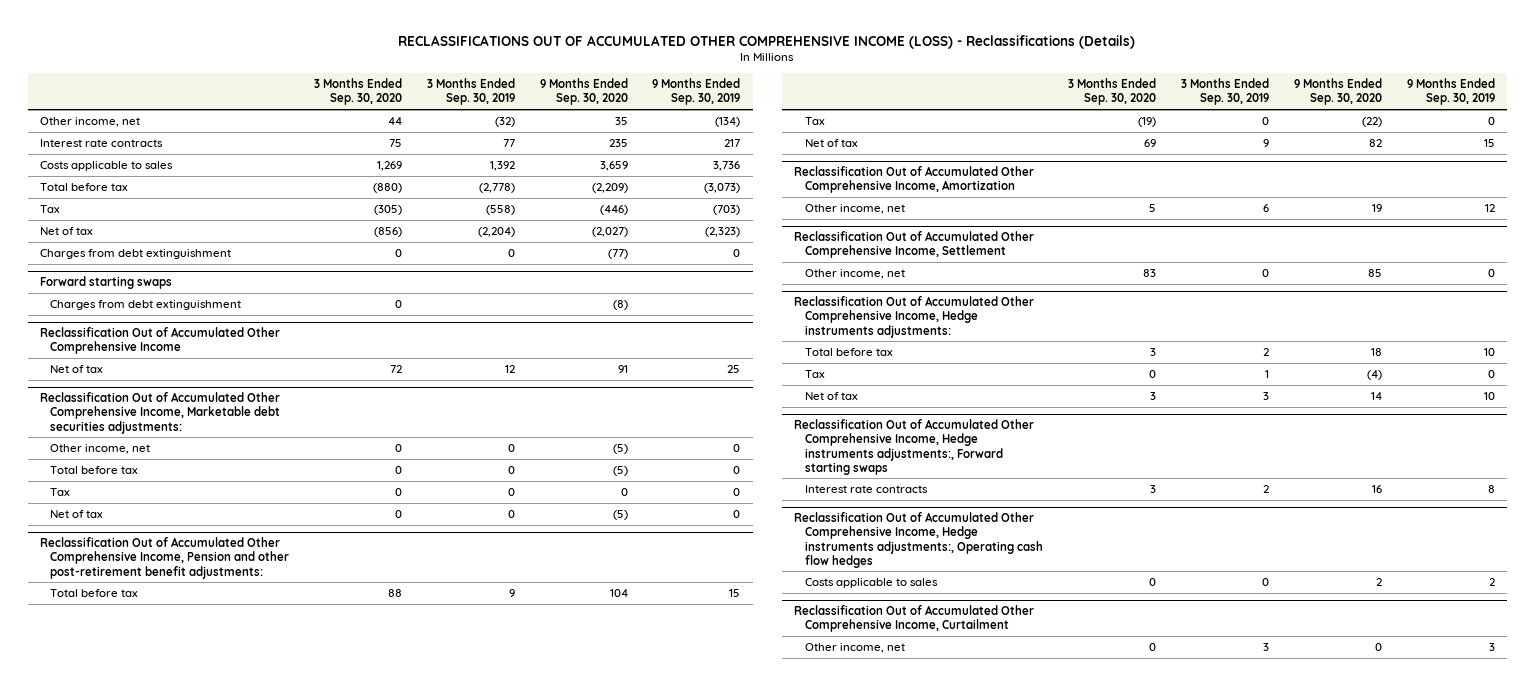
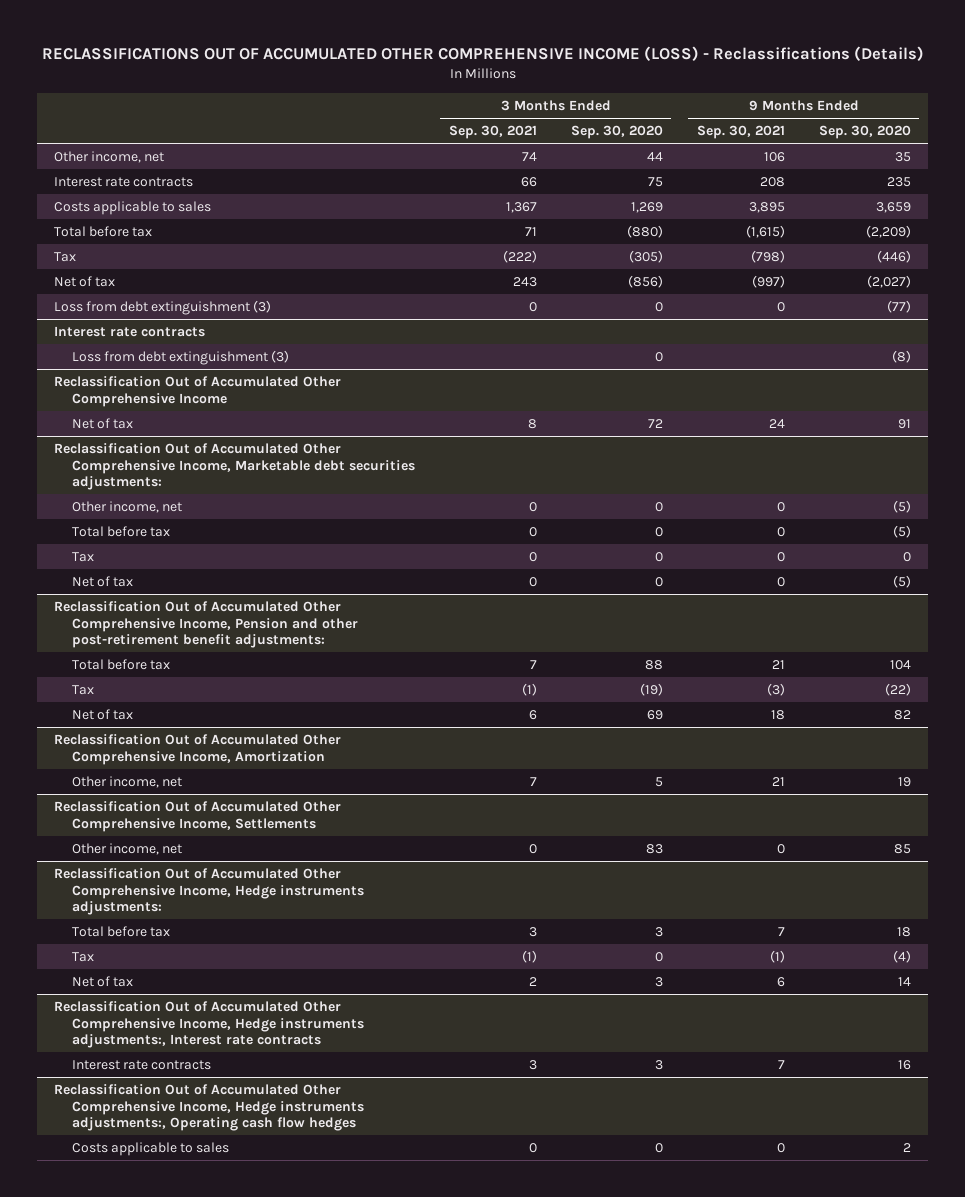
- | 3 Months Ended Sep. 30, 2020 | 3 Months Ended Sep. 30, 2019 | 9 Months Ended Sep. 30, 2020 | 9 Months Ended Sep. 30, 2019
+ | 3 Months Ended Sep. 30, 2021 | 3 Months Ended Sep. 30, 2020 | 9 Months Ended Sep. 30, 2021 | 9 Months Ended Sep. 30, 2020
- Charges from debt extinguishment | 0 | 0 | (77) | 0
- Forward starting swaps
- Charges from debt extinguishment | 0 | | (8) |
+ Loss from debt extinguishment (3) | 0 | 0 | 0 | (77)
+ Interest rate contracts
+ Loss from debt extinguishment (3) | | 0 | | (8)
- Reclassification Out of Accumulated Other Comprehensive Income, Settlement
+ Reclassification Out of Accumulated Other Comprehensive Income, Settlements
- Reclassification Out of Accumulated Other Comprehensive Income, Hedge instruments adjustments:, Forward starting swaps
+ Reclassification Out of Accumulated Other Comprehensive Income, Hedge instruments adjustments:, Interest rate contracts
- Reclassification Out of Accumulated Other Comprehensive Income, Curtailment
- Other income, net | 0 | 3 | 0 | 3

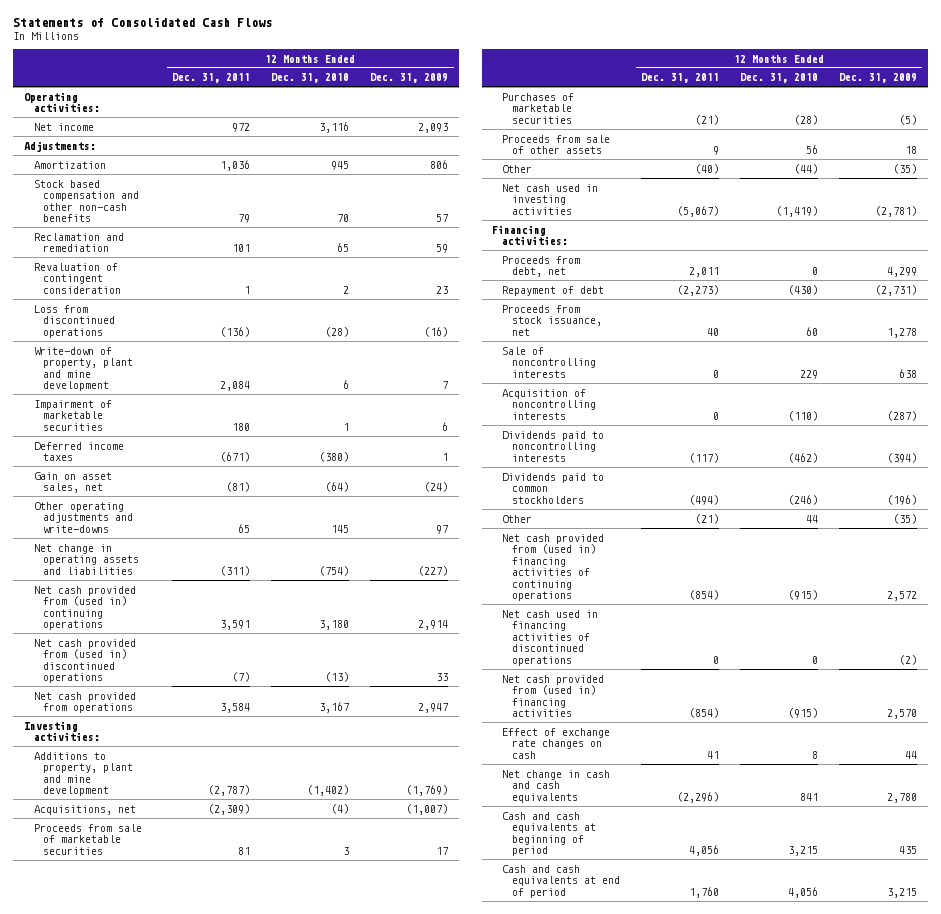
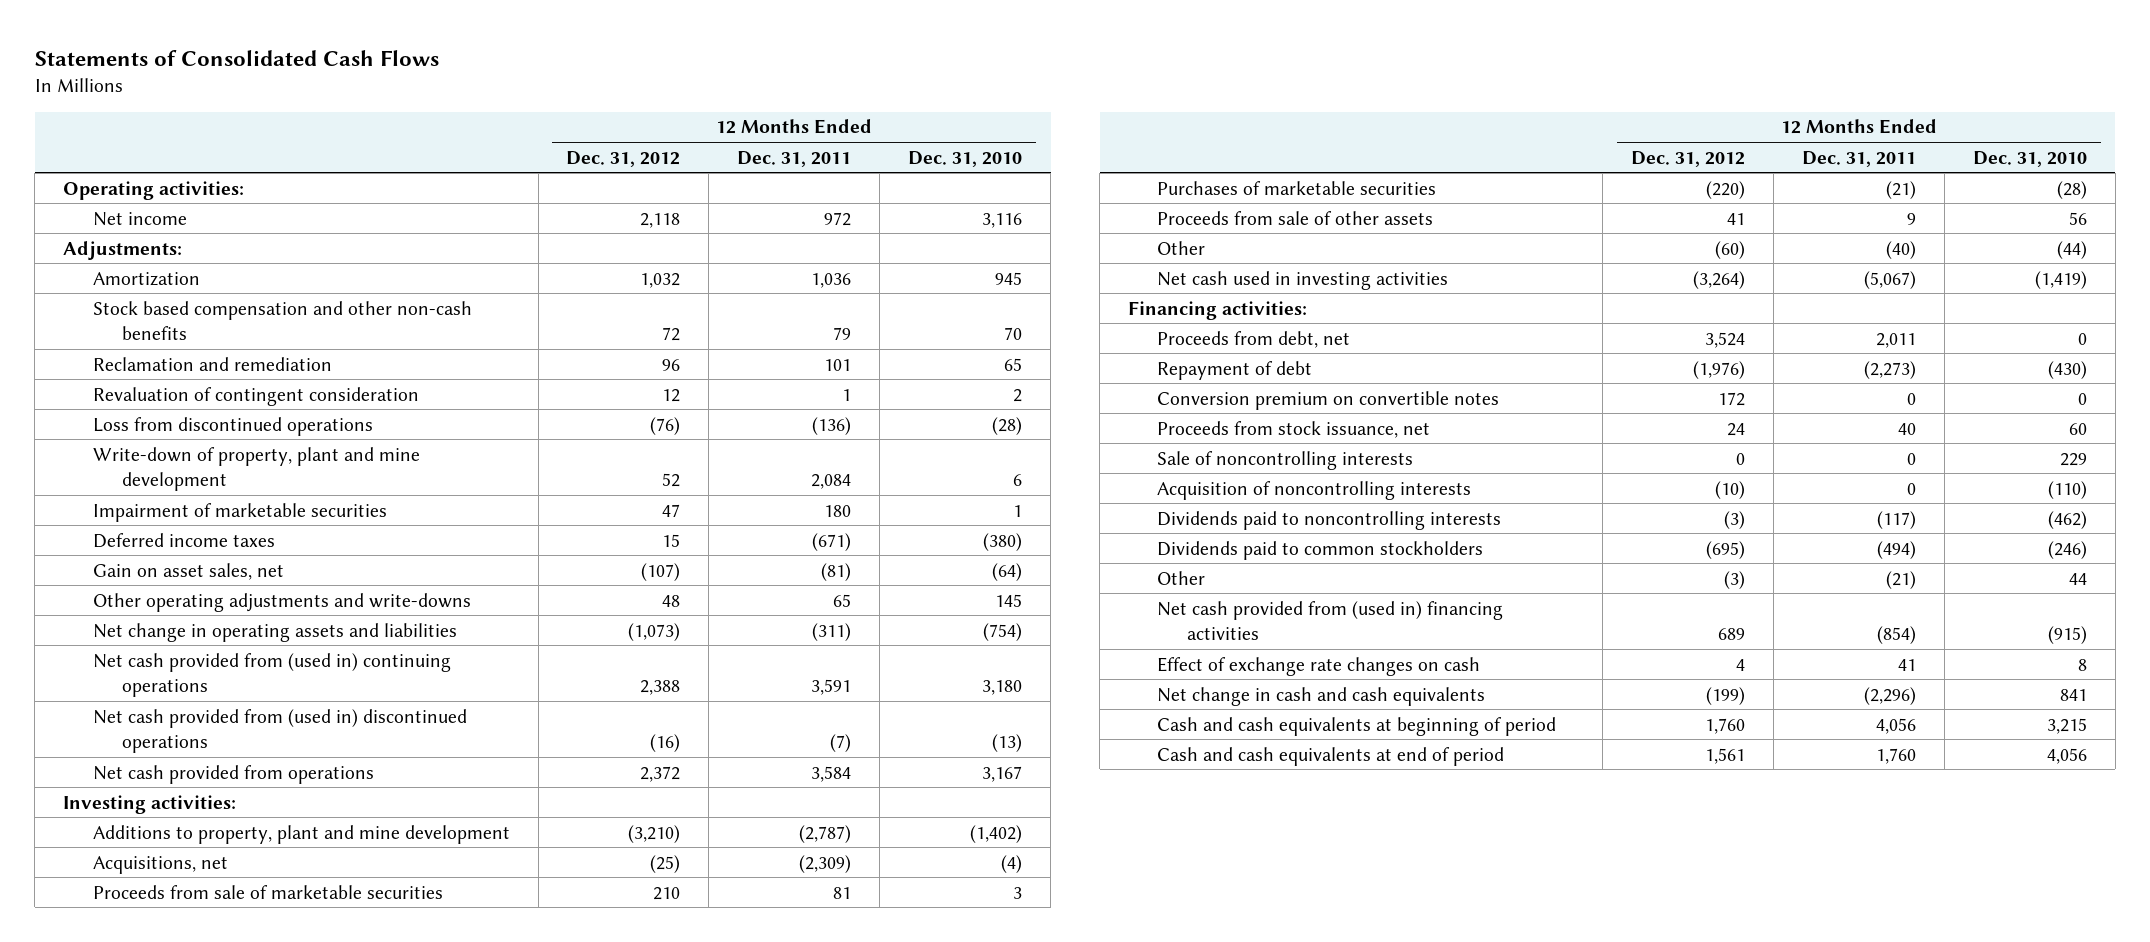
- | 12 Months Ended Dec. 31, 2011 | 12 Months Ended Dec. 31, 2010 | 12 Months Ended Dec. 31, 2009
+ | 12 Months Ended Dec. 31, 2012 | 12 Months Ended Dec. 31, 2011 | 12 Months Ended Dec. 31, 2010
+ Conversion premium on convertible notes | 172 | 0 | 0
- Net cash provided from (used in) financing activities of continuing operations | (854) | (915) | 2,572
- Net cash used in financing activities of discontinued operations | 0 | 0 | (2)

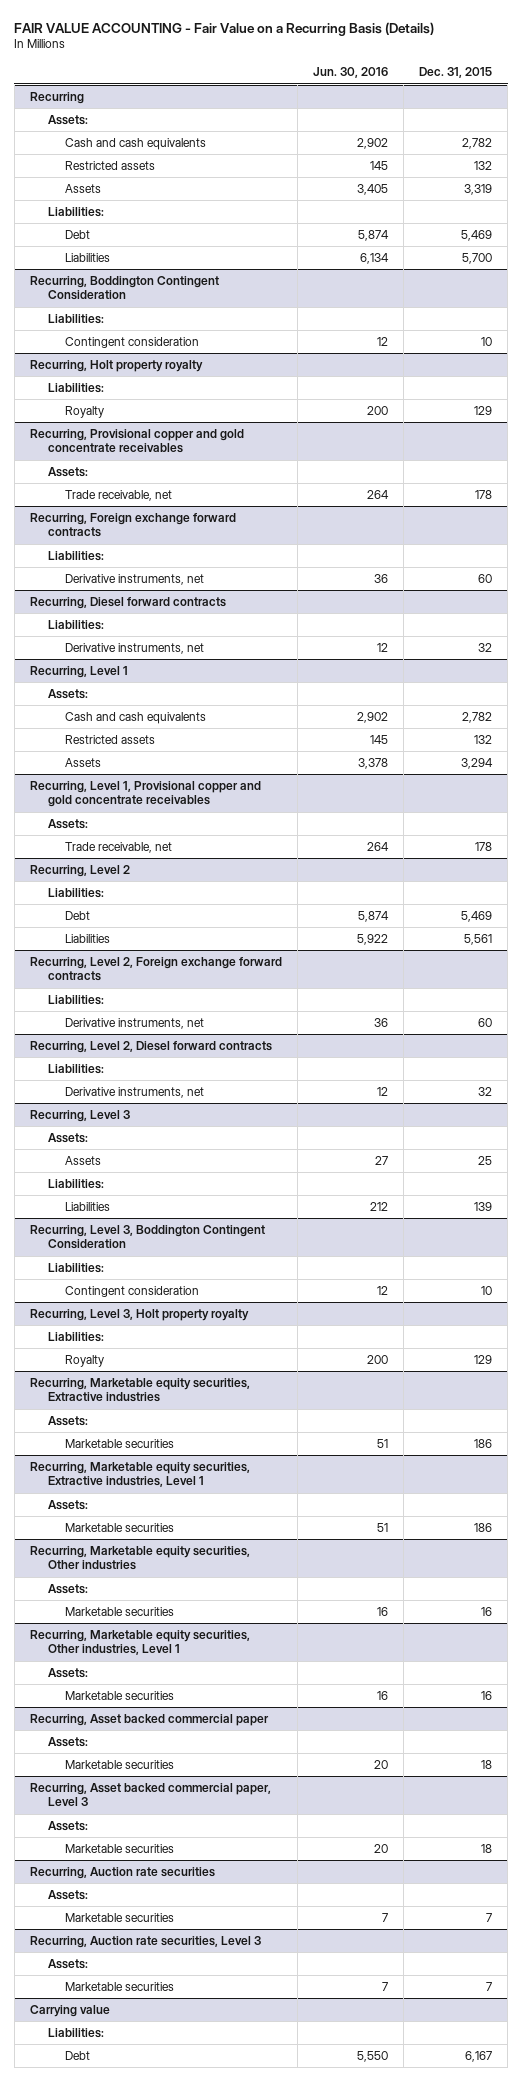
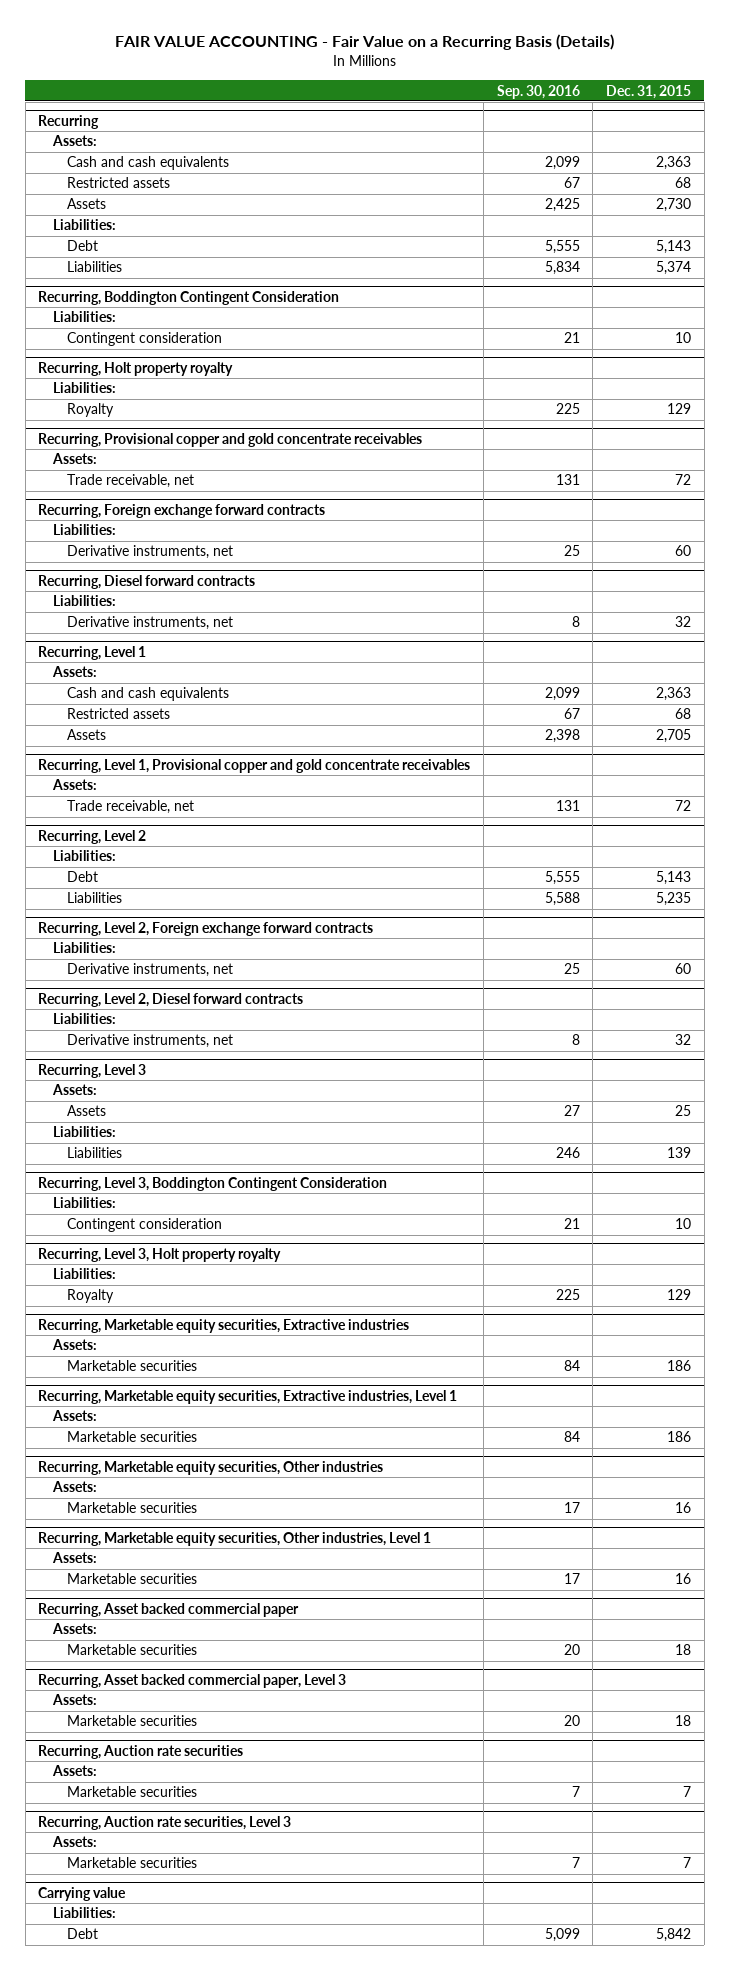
- | Jun. 30, 2016 | Dec. 31, 2015
+ | Sep. 30, 2016 | Dec. 31, 2015
@ Recurring
- Cash and cash equivalents | 2,902 | 2,782
- Restricted assets | 145 | 132
- Assets | 3,405 | 3,319
+ Cash and cash equivalents | 2,099 | 2,363
+ Restricted assets | 67 | 68
+ Assets | 2,425 | 2,730
- Debt | 5,874 | 5,469
- Liabilities | 6,134 | 5,700
+ Debt | 5,555 | 5,143
+ Liabilities | 5,834 | 5,374
@ Recurring, Provisional copper and gold concentrate receivables
- Trade receivable, net | 264 | 178
+ Trade receivable, net | 131 | 72
@ Recurring, Level 1
- Cash and cash equivalents | 2,902 | 2,782
- Restricted assets | 145 | 132
- Assets | 3,378 | 3,294
+ Cash and cash equivalents | 2,099 | 2,363
+ Restricted assets | 67 | 68
+ Assets | 2,398 | 2,705
@ Recurring, Level 1, Provisional copper and gold concentrate receivables
- Trade receivable, net | 264 | 178
+ Trade receivable, net | 131 | 72
@ Recurring, Level 2
- Debt | 5,874 | 5,469
- Liabilities | 5,922 | 5,561
+ Debt | 5,555 | 5,143
+ Liabilities | 5,588 | 5,235
@ Carrying value
- Debt | 5,550 | 6,167
+ Debt | 5,099 | 5,842

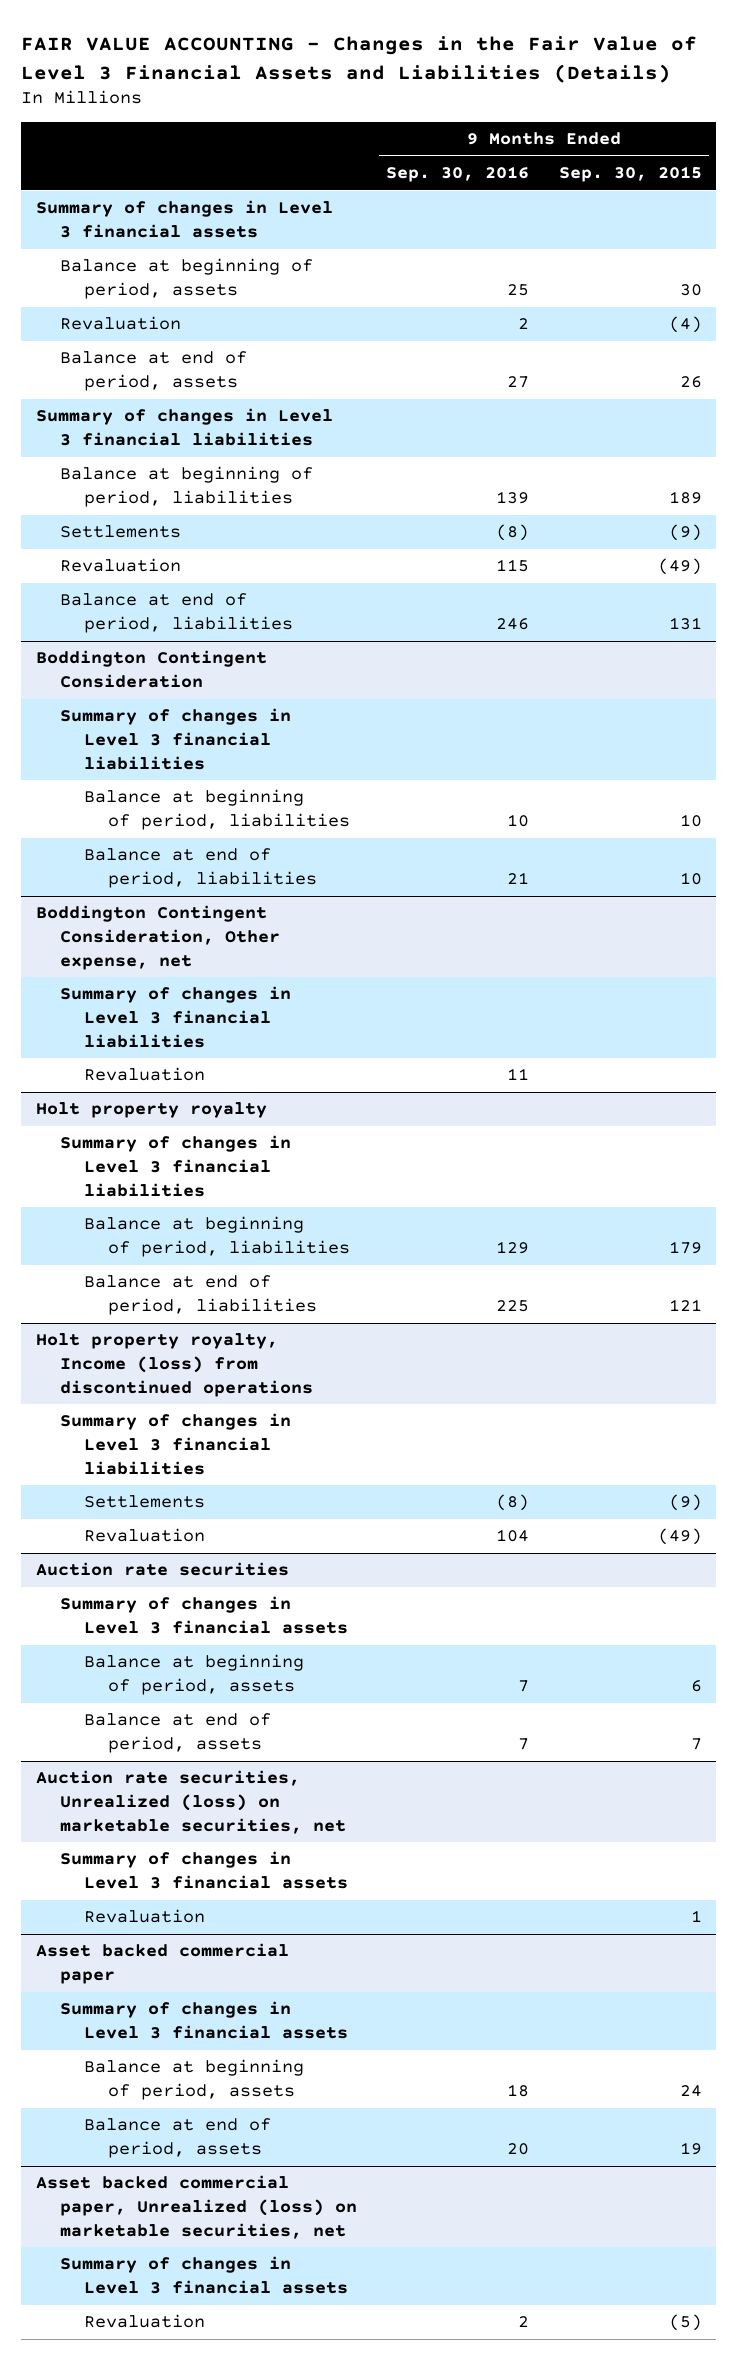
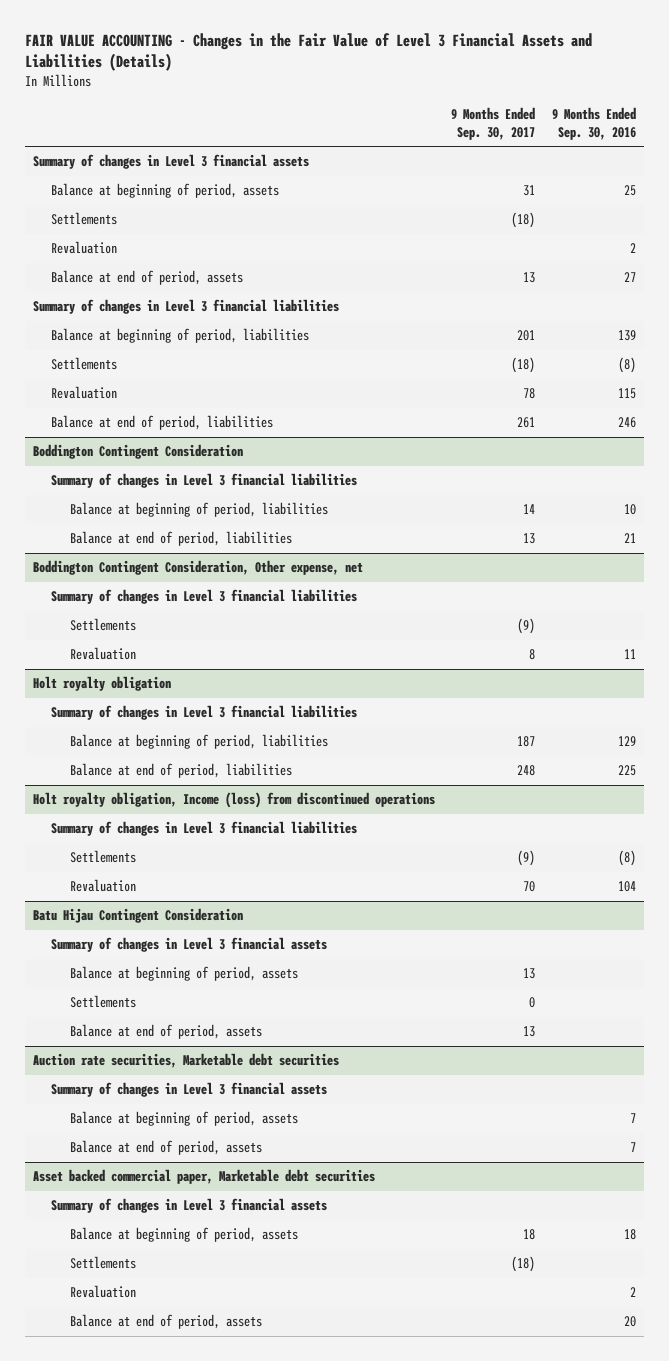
- | 9 Months Ended Sep. 30, 2016 | 9 Months Ended Sep. 30, 2015
+ | 9 Months Ended Sep. 30, 2017 | 9 Months Ended Sep. 30, 2016
+ Settlements | (18) |
@ Boddington Contingent Consideration, Other expense, net
+ Settlements | (9) |
- Holt property royalty
+ Holt royalty obligation
- Holt property royalty, Income (loss) from discontinued operations
+ Holt royalty obligation, Income (loss) from discontinued operations
- Auction rate securities
+ Batu Hijau Contingent Consideration
+ Balance at beginning of period, assets | 13 |
+ Settlements | 0 |
+ Balance at end of period, assets | 13 |
+ Auction rate securities, Marketable debt securities
+ Summary of changes in Level 3 financial assets
- Auction rate securities, Unrealized (loss) on marketable securities, net
- Summary of changes in Level 3 financial assets
- Revaluation | | 1
- Asset backed commercial paper
+ Asset backed commercial paper, Marketable debt securities
- Balance at end of period, assets | 20 | 19
- Asset backed commercial paper, Unrealized (loss) on marketable securities, net
- Summary of changes in Level 3 financial assets
+ Settlements | (18) |
+ Balance at end of period, assets | | 20

